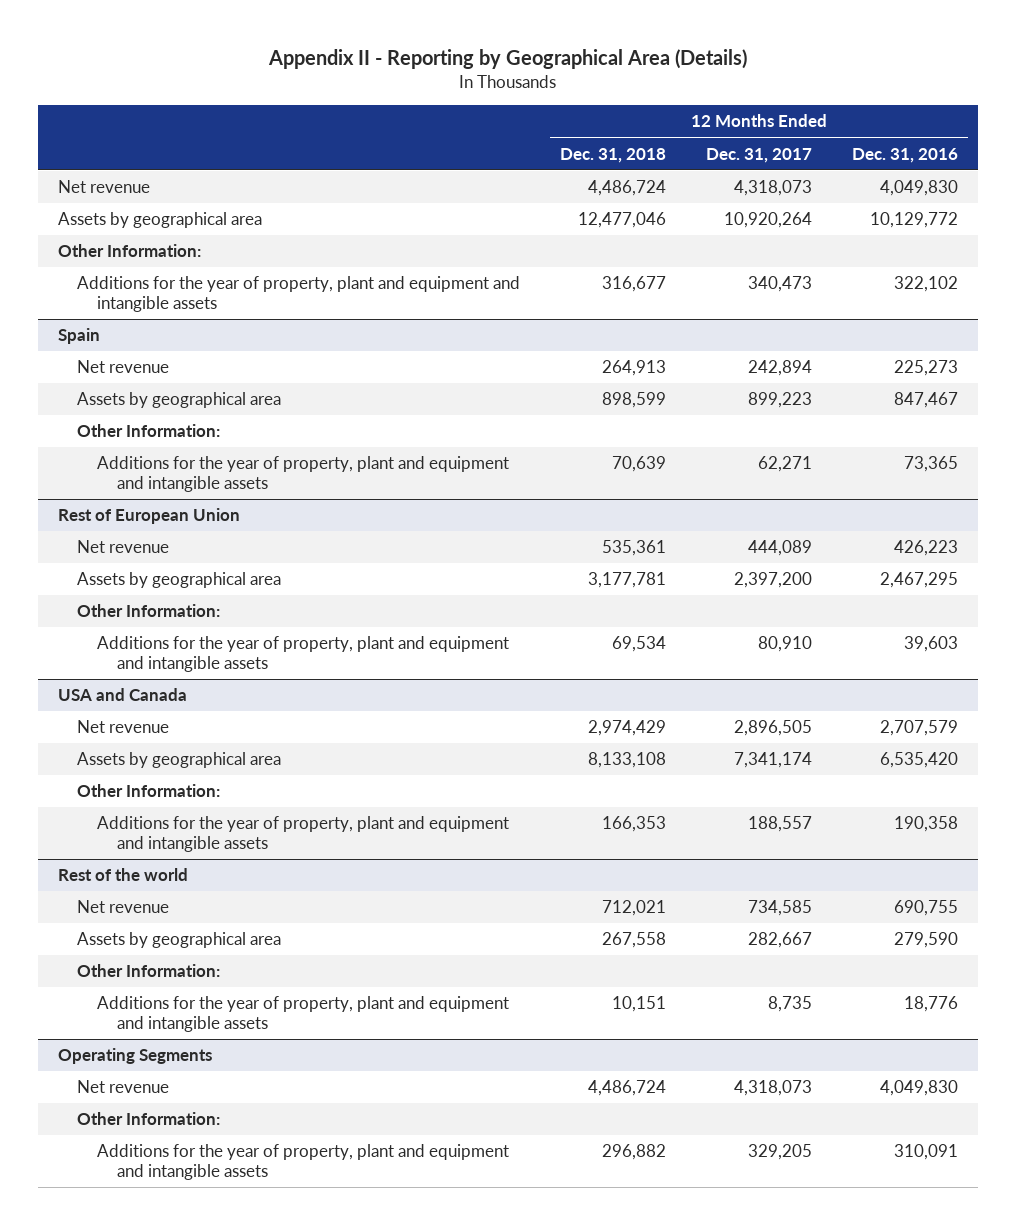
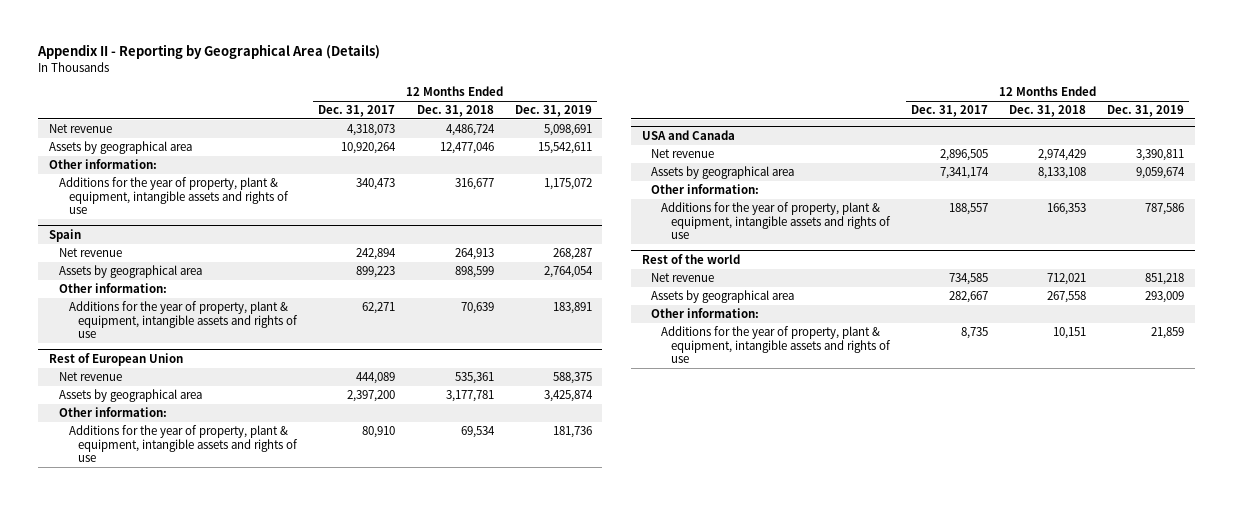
- | 12 Months Ended Dec. 31, 2018 | 12 Months Ended Dec. 31, 2017 | 12 Months Ended Dec. 31, 2016
+ | 12 Months Ended Dec. 31, 2017 | 12 Months Ended Dec. 31, 2018 | 12 Months Ended Dec. 31, 2019
- Other Information:
- Additions for the year of property, plant and equipment and intangible assets | 316,677 | 340,473 | 322,102
+ Other information:
+ Additions for the year of property, plant & equipment, intangible assets and rights of use | 340,473 | 316,677 | 1,175,072
@ Spain
- Other Information:
- Additions for the year of property, plant and equipment and intangible assets | 70,639 | 62,271 | 73,365
+ Other information:
+ Additions for the year of property, plant & equipment, intangible assets and rights of use | 62,271 | 70,639 | 183,891
@ Rest of European Union
- Other Information:
- Additions for the year of property, plant and equipment and intangible assets | 69,534 | 80,910 | 39,603
+ Other information:
+ Additions for the year of property, plant & equipment, intangible assets and rights of use | 80,910 | 69,534 | 181,736
@ USA and Canada
- Other Information:
- Additions for the year of property, plant and equipment and intangible assets | 166,353 | 188,557 | 190,358
+ Other information:
+ Additions for the year of property, plant & equipment, intangible assets and rights of use | 188,557 | 166,353 | 787,586
@ Rest of the world
- Other Information:
- Additions for the year of property, plant and equipment and intangible assets | 10,151 | 8,735 | 18,776
- Operating Segments
- Net revenue | 4,486,724 | 4,318,073 | 4,049,830
- Other Information:
- Additions for the year of property, plant and equipment and intangible assets | 296,882 | 329,205 | 310,091
@ Rest of the world
+ Other information:
+ Additions for the year of property, plant & equipment, intangible assets and rights of use | 8,735 | 10,151 | 21,859

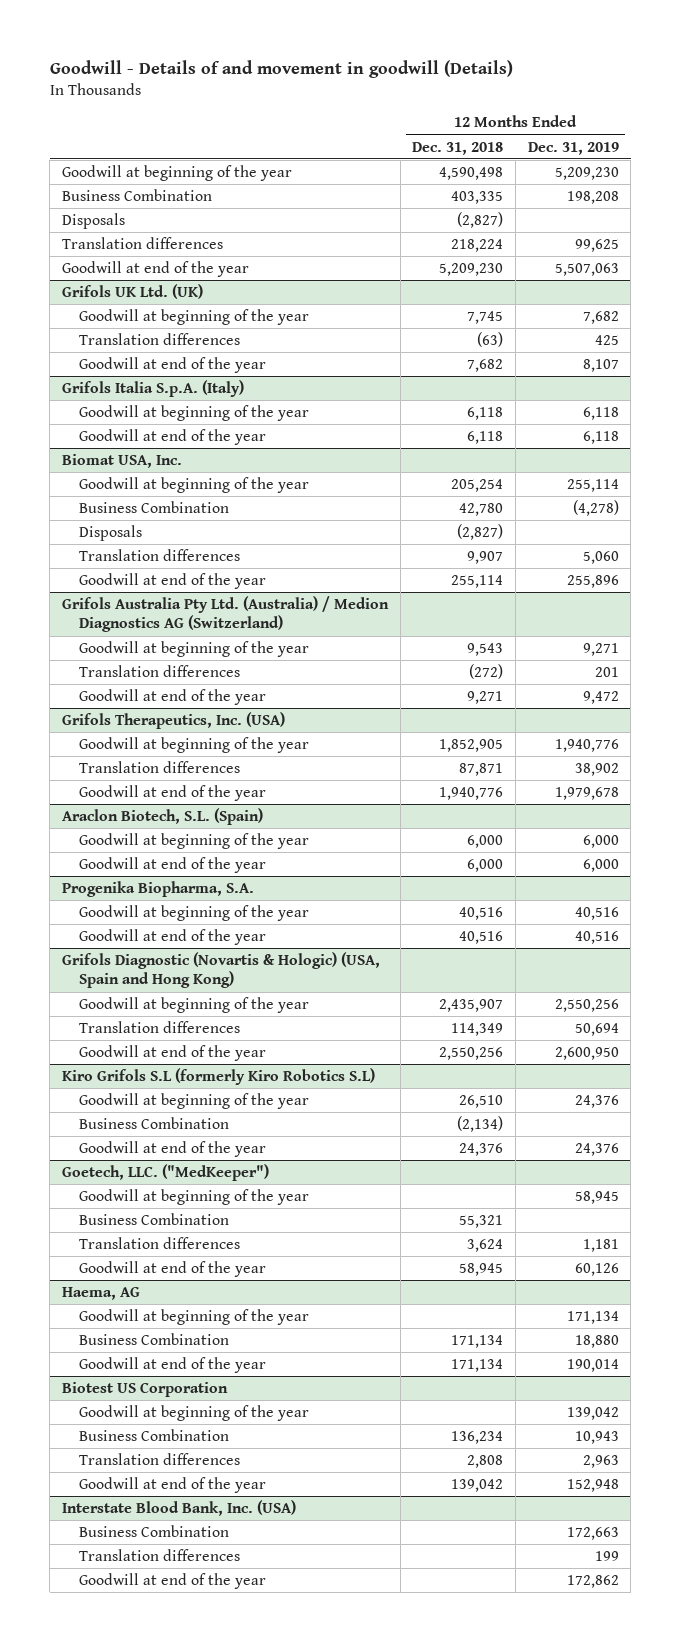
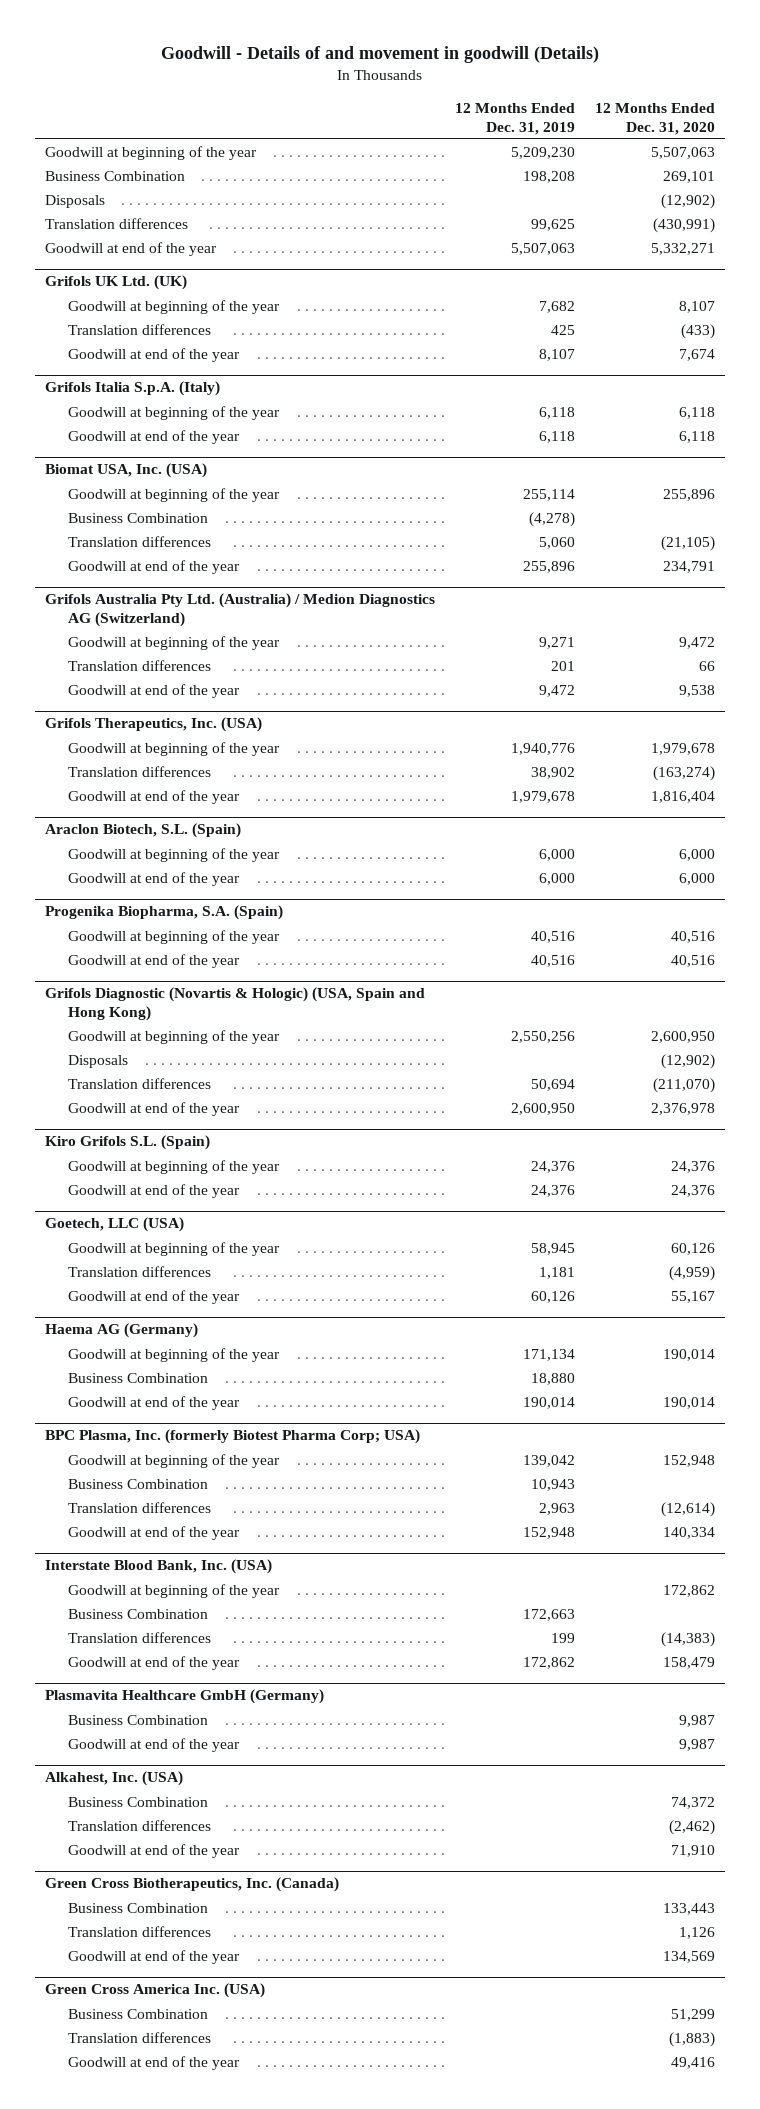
- | 12 Months Ended Dec. 31, 2018 | 12 Months Ended Dec. 31, 2019
+ | 12 Months Ended Dec. 31, 2019 | 12 Months Ended Dec. 31, 2020
- Biomat USA, Inc.
+ Biomat USA, Inc. (USA)
- Disposals | (2,827) |
- Progenika Biopharma, S.A.
+ Progenika Biopharma, S.A. (Spain)
@ Grifols Diagnostic (Novartis & Hologic) (USA, Spain and Hong Kong)
+ Disposals | | (12,902)
- Kiro Grifols S.L (formerly Kiro Robotics S.L)
+ Kiro Grifols S.L. (Spain)
- Business Combination | (2,134) |
- Goetech, LLC. ("MedKeeper")
+ Goetech, LLC (USA)
- Business Combination | 55,321 |
- Haema, AG
+ Haema AG (Germany)
- Biotest US Corporation
+ BPC Plasma, Inc. (formerly Biotest Pharma Corp; USA)
@ Interstate Blood Bank, Inc. (USA)
+ Goodwill at beginning of the year | | 172,862
+ Plasmavita Healthcare GmbH (Germany)
+ Business Combination | | 9,987
+ Goodwill at end of the year | | 9,987
+ Alkahest, Inc. (USA)
+ Business Combination | | 74,372
+ Translation differences | | (2,462)
+ Goodwill at end of the year | | 71,910
+ Green Cross Biotherapeutics, Inc. (Canada)
+ Business Combination | | 133,443
+ Translation differences | | 1,126
+ Goodwill at end of the year | | 134,569
+ Green Cross America Inc. (USA)
+ Business Combination | | 51,299
+ Translation differences | | (1,883)
+ Goodwill at end of the year | | 49,416

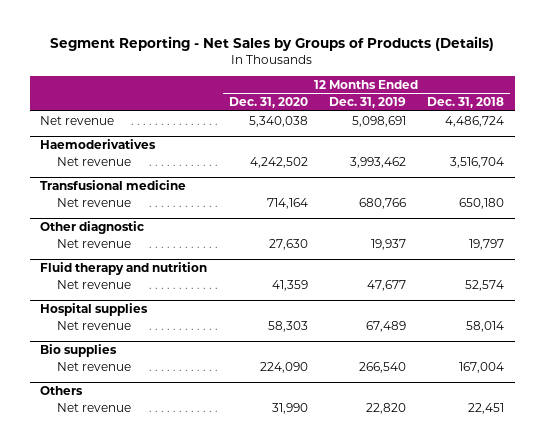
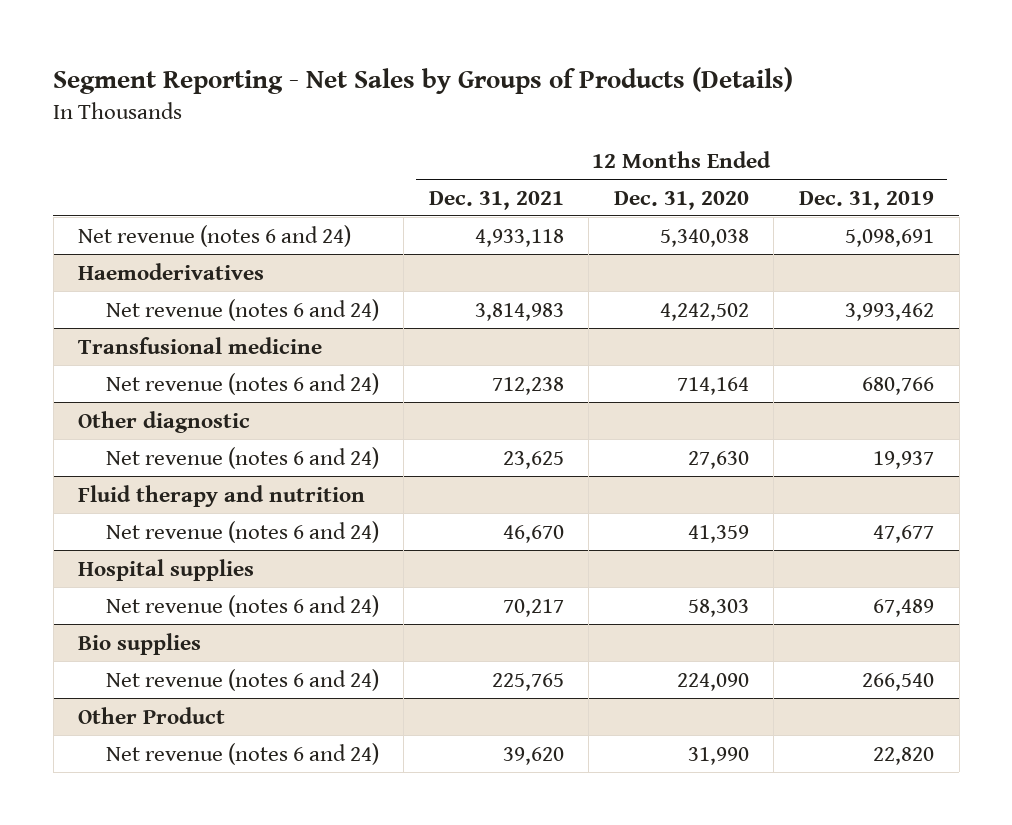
- | 12 Months Ended Dec. 31, 2020 | 12 Months Ended Dec. 31, 2019 | 12 Months Ended Dec. 31, 2018
+ | 12 Months Ended Dec. 31, 2021 | 12 Months Ended Dec. 31, 2020 | 12 Months Ended Dec. 31, 2019
- Net revenue | 5,340,038 | 5,098,691 | 4,486,724
+ Net revenue (notes 6 and 24) | 4,933,118 | 5,340,038 | 5,098,691
@ Haemoderivatives
- Net revenue | 4,242,502 | 3,993,462 | 3,516,704
+ Net revenue (notes 6 and 24) | 3,814,983 | 4,242,502 | 3,993,462
@ Transfusional medicine
- Net revenue | 714,164 | 680,766 | 650,180
+ Net revenue (notes 6 and 24) | 712,238 | 714,164 | 680,766
@ Other diagnostic
- Net revenue | 27,630 | 19,937 | 19,797
+ Net revenue (notes 6 and 24) | 23,625 | 27,630 | 19,937
@ Fluid therapy and nutrition
- Net revenue | 41,359 | 47,677 | 52,574
+ Net revenue (notes 6 and 24) | 46,670 | 41,359 | 47,677
@ Hospital supplies
- Net revenue | 58,303 | 67,489 | 58,014
+ Net revenue (notes 6 and 24) | 70,217 | 58,303 | 67,489
@ Bio supplies
- Net revenue | 224,090 | 266,540 | 167,004
- Others
- Net revenue | 31,990 | 22,820 | 22,451
@ Bio supplies
+ Net revenue (notes 6 and 24) | 225,765 | 224,090 | 266,540
+ Other Product
+ Net revenue (notes 6 and 24) | 39,620 | 31,990 | 22,820

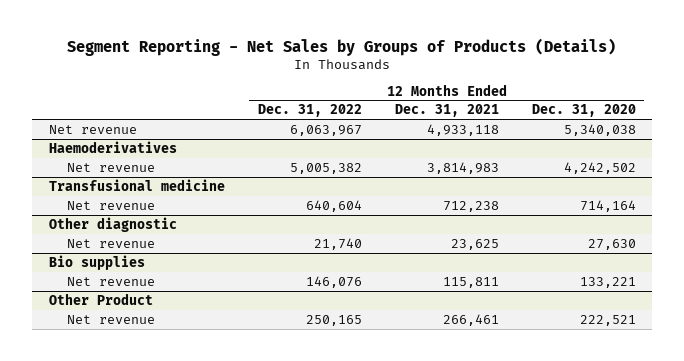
- | 12 Months Ended Dec. 31, 2021 | 12 Months Ended Dec. 31, 2020 | 12 Months Ended Dec. 31, 2019
+ | 12 Months Ended Dec. 31, 2022 | 12 Months Ended Dec. 31, 2021 | 12 Months Ended Dec. 31, 2020
- Net revenue (notes 6 and 24) | 4,933,118 | 5,340,038 | 5,098,691
+ Net revenue | 6,063,967 | 4,933,118 | 5,340,038
@ Haemoderivatives
- Net revenue (notes 6 and 24) | 3,814,983 | 4,242,502 | 3,993,462
+ Net revenue | 5,005,382 | 3,814,983 | 4,242,502
@ Transfusional medicine
- Net revenue (notes 6 and 24) | 712,238 | 714,164 | 680,766
+ Net revenue | 640,604 | 712,238 | 714,164
@ Other diagnostic
- Net revenue (notes 6 and 24) | 23,625 | 27,630 | 19,937
- Fluid therapy and nutrition
- Net revenue (notes 6 and 24) | 46,670 | 41,359 | 47,677
- Hospital supplies
- Net revenue (notes 6 and 24) | 70,217 | 58,303 | 67,489
@ Other diagnostic
+ Net revenue | 21,740 | 23,625 | 27,630
@ Bio supplies
- Net revenue (notes 6 and 24) | 225,765 | 224,090 | 266,540
+ Net revenue | 146,076 | 115,811 | 133,221
@ Other Product
- Net revenue (notes 6 and 24) | 39,620 | 31,990 | 22,820
+ Net revenue | 250,165 | 266,461 | 222,521

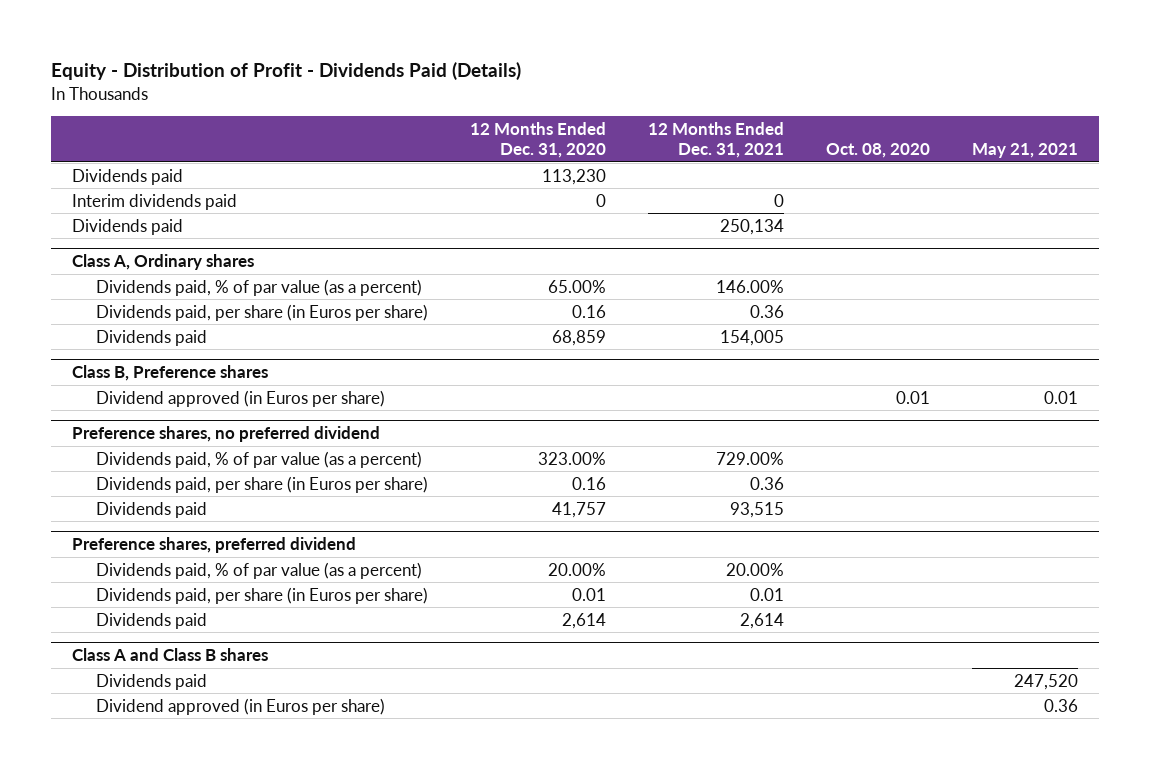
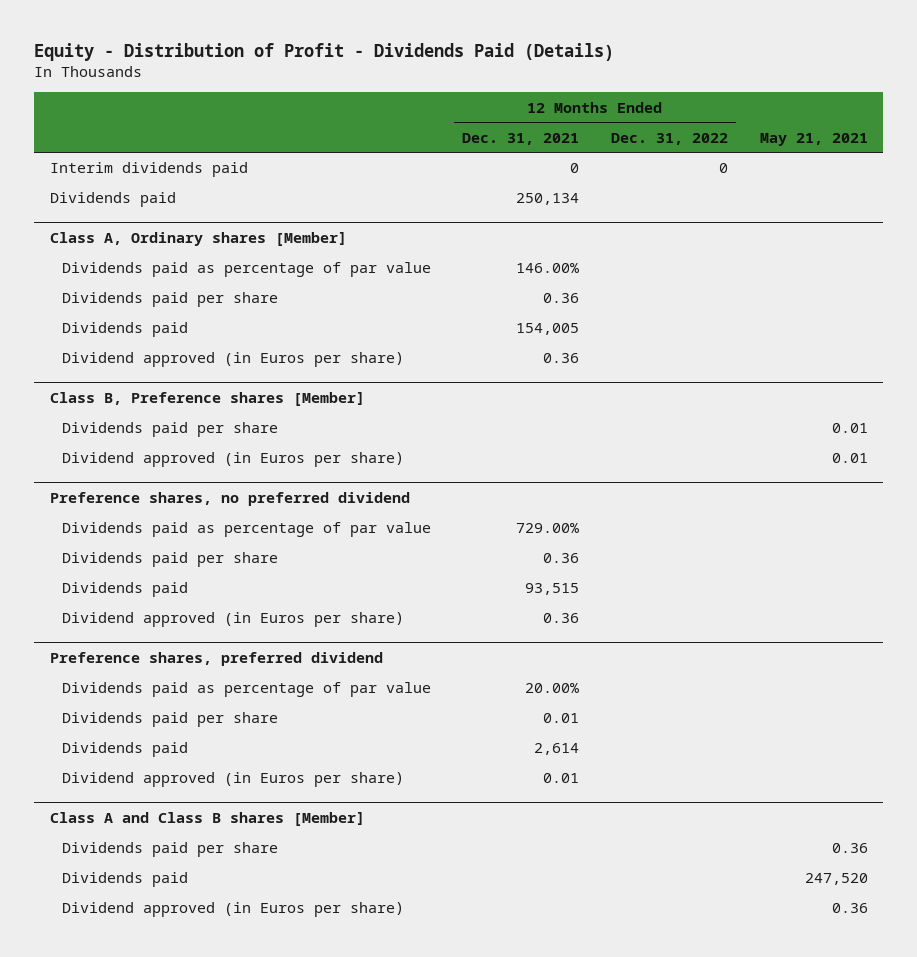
- | 12 Months Ended Dec. 31, 2020 | 12 Months Ended Dec. 31, 2021 | Oct. 08, 2020 | May 21, 2021
+ | 12 Months Ended Dec. 31, 2021 | 12 Months Ended Dec. 31, 2022 | May 21, 2021
- Dividends paid | 113,230 | | |
- Class A, Ordinary shares
- Dividends paid, % of par value (as a percent) | 65.00% | 146.00% | |
- Dividends paid, per share (in Euros per share) | 0.16 | 0.36 | |
+ Class A, Ordinary shares [Member]
+ Dividends paid as percentage of par value | 146.00% | |
+ Dividends paid per share | 0.36 | |
- Class B, Preference shares
+ Dividend approved (in Euros per share) | 0.36 | |
+ Class B, Preference shares [Member]
+ Dividends paid per share | | | 0.01
@ Preference shares, no preferred dividend
- Dividends paid, % of par value (as a percent) | 323.00% | 729.00% | |
- Dividends paid, per share (in Euros per share) | 0.16 | 0.36 | |
+ Dividends paid as percentage of par value | 729.00% | |
+ Dividends paid per share | 0.36 | |
+ Dividend approved (in Euros per share) | 0.36 | |
@ Preference shares, preferred dividend
- Dividends paid, % of par value (as a percent) | 20.00% | 20.00% | |
- Dividends paid, per share (in Euros per share) | 0.01 | 0.01 | |
+ Dividends paid as percentage of par value | 20.00% | |
+ Dividends paid per share | 0.01 | |
- Class A and Class B shares
@ Preference shares, preferred dividend
+ Dividend approved (in Euros per share) | 0.01 | |
+ Class A and Class B shares [Member]
+ Dividends paid per share | | | 0.36

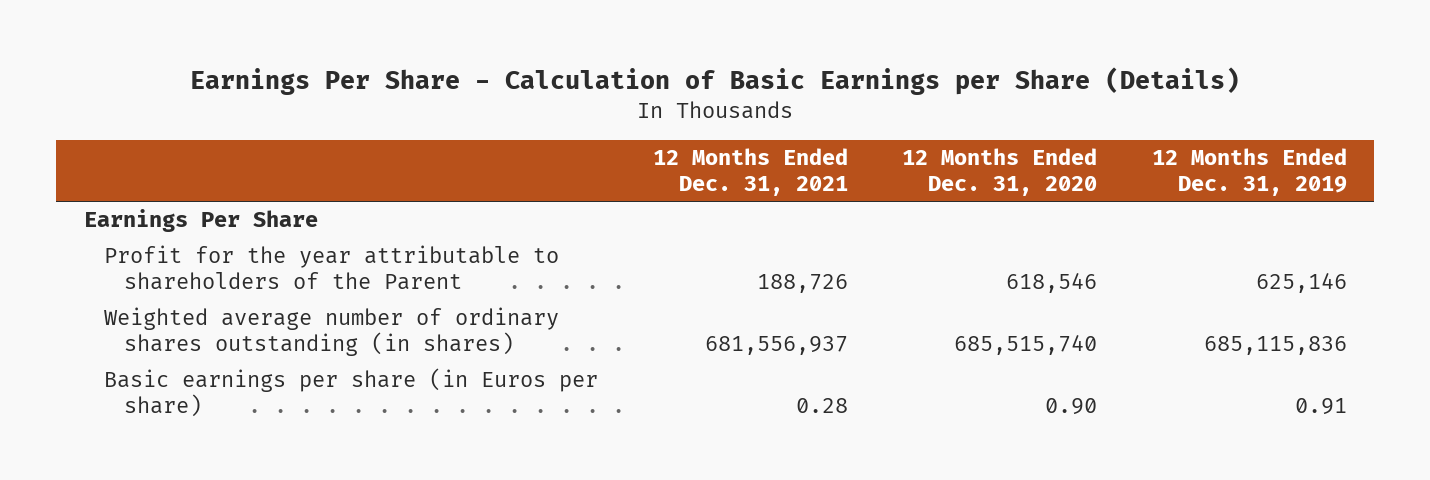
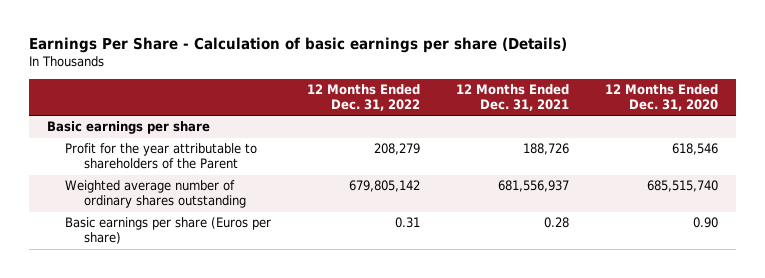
- Earnings Per Share - Calculation of Basic Earnings per Share (Details)
+ Earnings Per Share - Calculation of basic earnings per share (Details)
- | 12 Months Ended Dec. 31, 2021 | 12 Months Ended Dec. 31, 2020 | 12 Months Ended Dec. 31, 2019
+ | 12 Months Ended Dec. 31, 2022 | 12 Months Ended Dec. 31, 2021 | 12 Months Ended Dec. 31, 2020
- Earnings Per Share
+ Basic earnings per share
- Weighted average number of ordinary shares outstanding (in shares) | 681,556,937 | 685,515,740 | 685,115,836
- Basic earnings per share (in Euros per share) | 0.28 | 0.90 | 0.91
+ Weighted average number of ordinary shares outstanding | 679,805,142 | 681,556,937 | 685,515,740
+ Basic earnings per share (Euros per share) | 0.31 | 0.28 | 0.90

